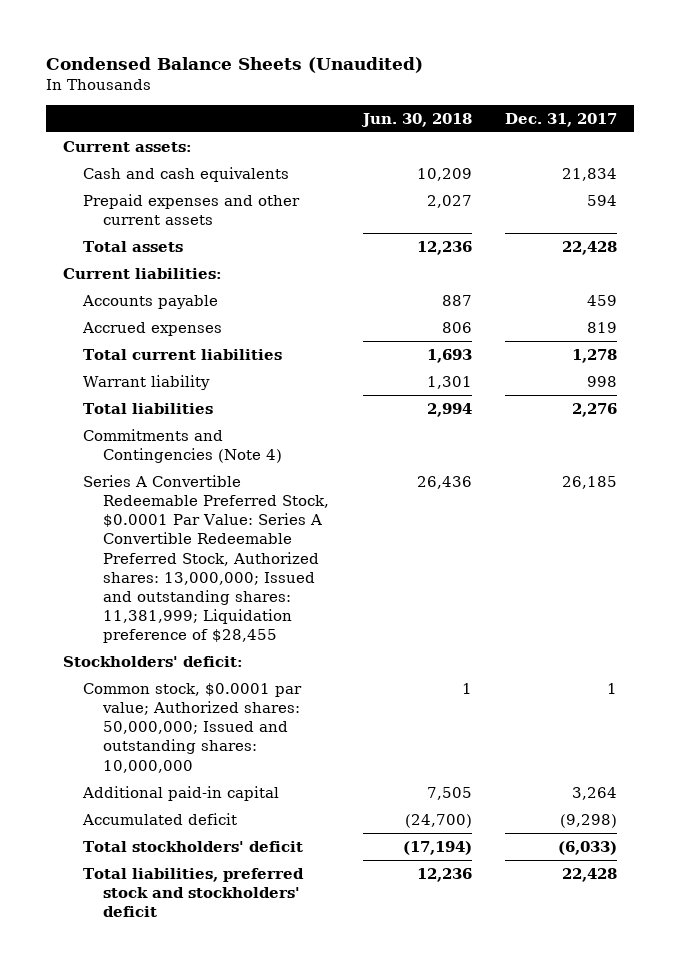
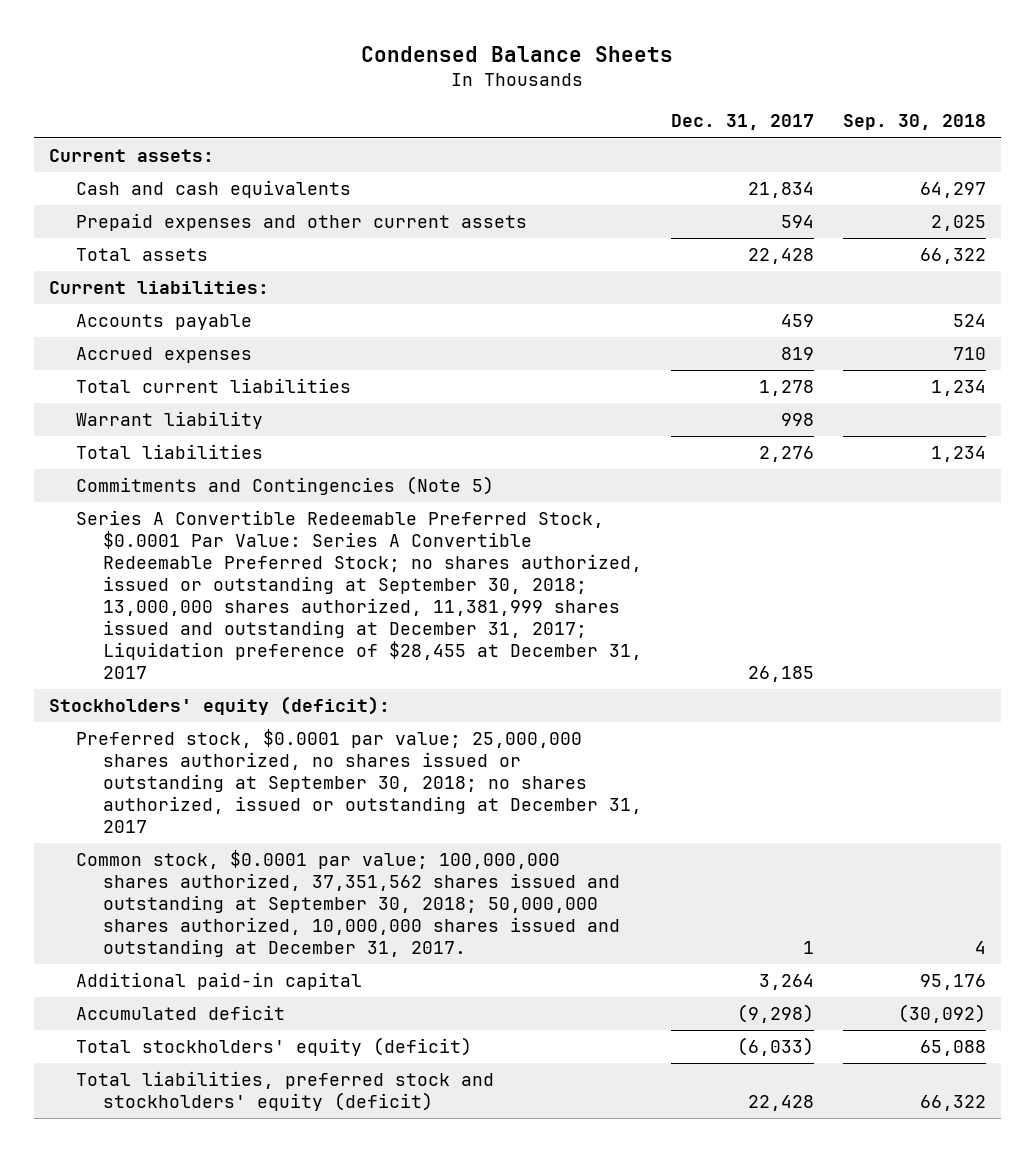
- Condensed Balance Sheets (Unaudited)
+ Condensed Balance Sheets
- | Jun. 30, 2018 | Dec. 31, 2017
+ | Dec. 31, 2017 | Sep. 30, 2018
- Commitments and Contingencies (Note 4)
- Series A Convertible Redeemable Preferred Stock, $0.0001 Par Value: Series A Convertible Redeemable Preferred Stock, Authorized shares: 13,000,000; Issued and outstanding shares: 11,381,999; Liquidation preference of $28,455 | 26,436 | 26,185
- Stockholders' deficit:
- Common stock, $0.0001 par value; Authorized shares: 50,000,000; Issued and outstanding shares: 10,000,000 | 1 | 1
+ Commitments and Contingencies (Note 5)
+ Series A Convertible Redeemable Preferred Stock, $0.0001 Par Value: Series A Convertible Redeemable Preferred Stock; no shares authorized, issued or outstanding at September 30, 2018; 13,000,000 shares authorized, 11,381,999 shares issued and outstanding at December 31, 2017; Liquidation preference of $28,455 at December 31, 2017 | 26,185 |
+ Stockholders' equity (deficit):
+ Preferred stock, $0.0001 par value; 25,000,000 shares authorized, no shares issued or outstanding at September 30, 2018; no shares authorized, issued or outstanding at December 31, 2017
+ Common stock, $0.0001 par value; 100,000,000 shares authorized, 37,351,562 shares issued and outstanding at September 30, 2018; 50,000,000 shares authorized, 10,000,000 shares issued and outstanding at December 31, 2017. | 1 | 4
- Total stockholders' deficit | (17,194) | (6,033)
- Total liabilities, preferred stock and stockholders' deficit | 12,236 | 22,428
+ Total stockholders' equity (deficit) | (6,033) | 65,088
+ Total liabilities, preferred stock and stockholders' equity (deficit) | 22,428 | 66,322

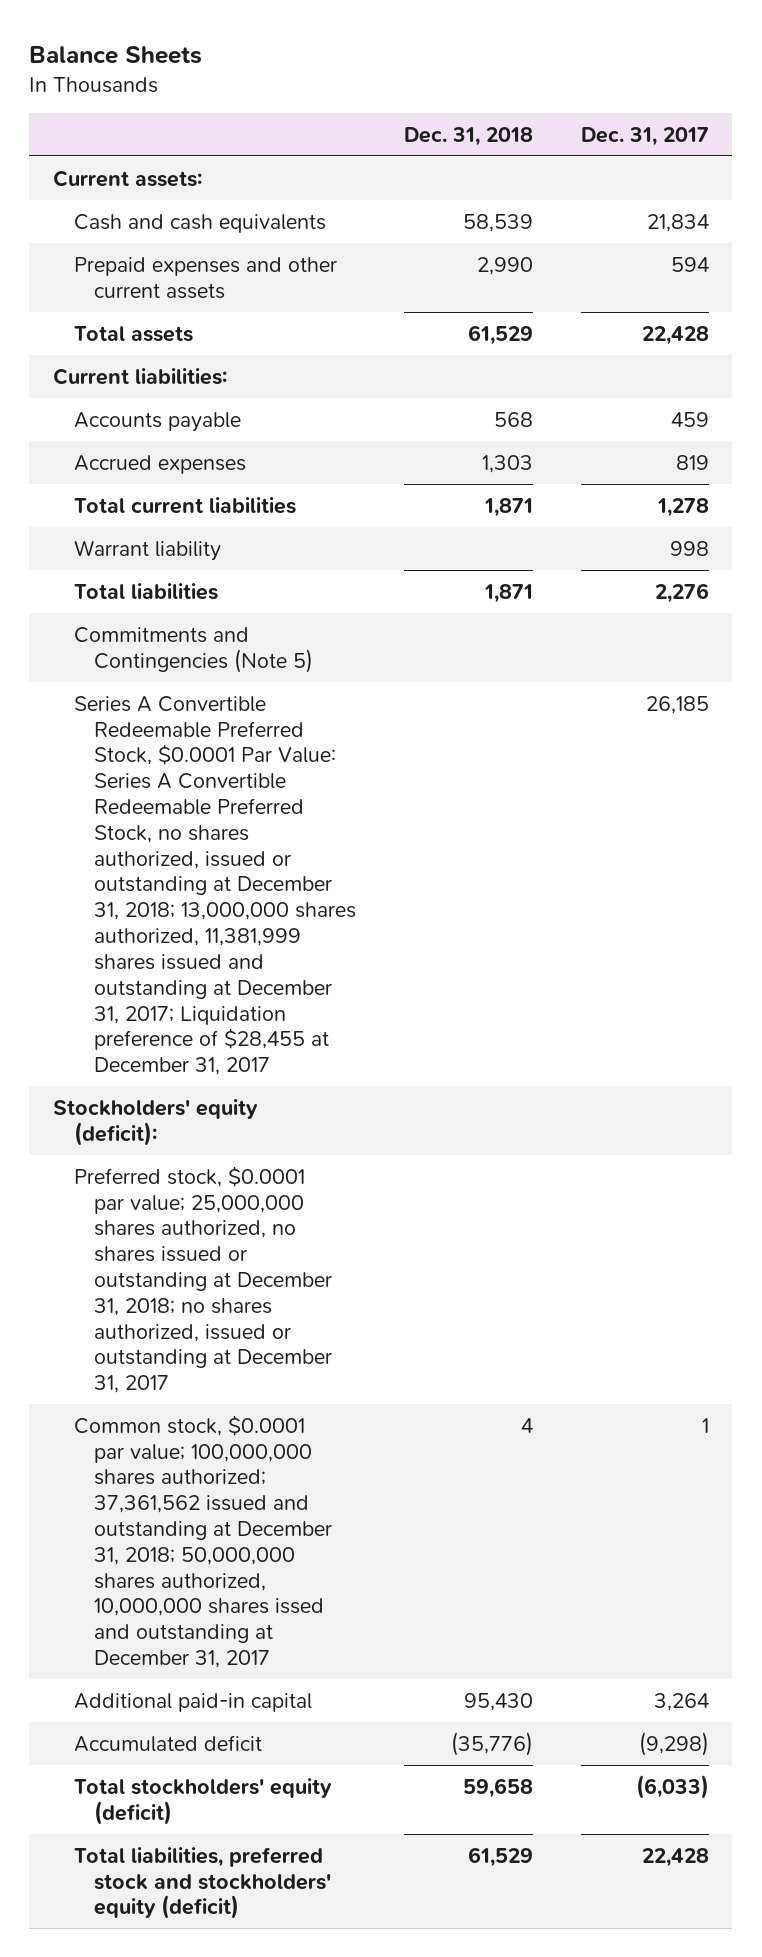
- Condensed Balance Sheets
+ Balance Sheets
- | Dec. 31, 2017 | Sep. 30, 2018
+ | Dec. 31, 2018 | Dec. 31, 2017
- Series A Convertible Redeemable Preferred Stock, $0.0001 Par Value: Series A Convertible Redeemable Preferred Stock; no shares authorized, issued or outstanding at September 30, 2018; 13,000,000 shares authorized, 11,381,999 shares issued and outstanding at December 31, 2017; Liquidation preference of $28,455 at December 31, 2017 | 26,185 |
+ Series A Convertible Redeemable Preferred Stock, $0.0001 Par Value: Series A Convertible Redeemable Preferred Stock, no shares authorized, issued or outstanding at December 31, 2018; 13,000,000 shares authorized, 11,381,999 shares issued and outstanding at December 31, 2017; Liquidation preference of $28,455 at December 31, 2017 | | 26,185
- Preferred stock, $0.0001 par value; 25,000,000 shares authorized, no shares issued or outstanding at September 30, 2018; no shares authorized, issued or outstanding at December 31, 2017
- Common stock, $0.0001 par value; 100,000,000 shares authorized, 37,351,562 shares issued and outstanding at September 30, 2018; 50,000,000 shares authorized, 10,000,000 shares issued and outstanding at December 31, 2017. | 1 | 4
+ Preferred stock, $0.0001 par value; 25,000,000 shares authorized, no shares issued or outstanding at December 31, 2018; no shares authorized, issued or outstanding at December 31, 2017
+ Common stock, $0.0001 par value; 100,000,000 shares authorized; 37,361,562 issued and outstanding at December 31, 2018; 50,000,000 shares authorized, 10,000,000 shares issed and outstanding at December 31, 2017 | 4 | 1

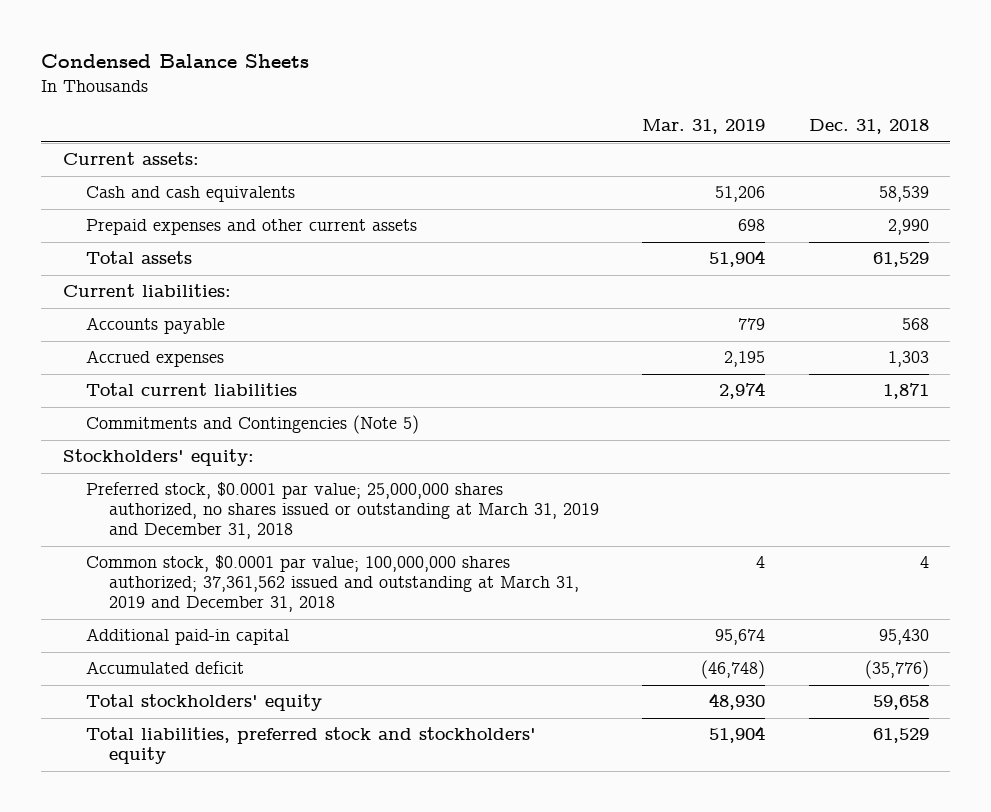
- Balance Sheets
+ Condensed Balance Sheets
- | Dec. 31, 2018 | Dec. 31, 2017
+ | Mar. 31, 2019 | Dec. 31, 2018
- Warrant liability | | 998
- Total liabilities | 1,871 | 2,276
- Series A Convertible Redeemable Preferred Stock, $0.0001 Par Value: Series A Convertible Redeemable Preferred Stock, no shares authorized, issued or outstanding at December 31, 2018; 13,000,000 shares authorized, 11,381,999 shares issued and outstanding at December 31, 2017; Liquidation preference of $28,455 at December 31, 2017 | | 26,185
- Stockholders' equity (deficit):
- Preferred stock, $0.0001 par value; 25,000,000 shares authorized, no shares issued or outstanding at December 31, 2018; no shares authorized, issued or outstanding at December 31, 2017
- Common stock, $0.0001 par value; 100,000,000 shares authorized; 37,361,562 issued and outstanding at December 31, 2018; 50,000,000 shares authorized, 10,000,000 shares issed and outstanding at December 31, 2017 | 4 | 1
+ Stockholders' equity:
+ Preferred stock, $0.0001 par value; 25,000,000 shares authorized, no shares issued or outstanding at March 31, 2019 and December 31, 2018
+ Common stock, $0.0001 par value; 100,000,000 shares authorized; 37,361,562 issued and outstanding at March 31, 2019 and December 31, 2018 | 4 | 4
- Total stockholders' equity (deficit) | 59,658 | (6,033)
- Total liabilities, preferred stock and stockholders' equity (deficit) | 61,529 | 22,428
+ Total stockholders' equity | 48,930 | 59,658
+ Total liabilities, preferred stock and stockholders' equity | 51,904 | 61,529

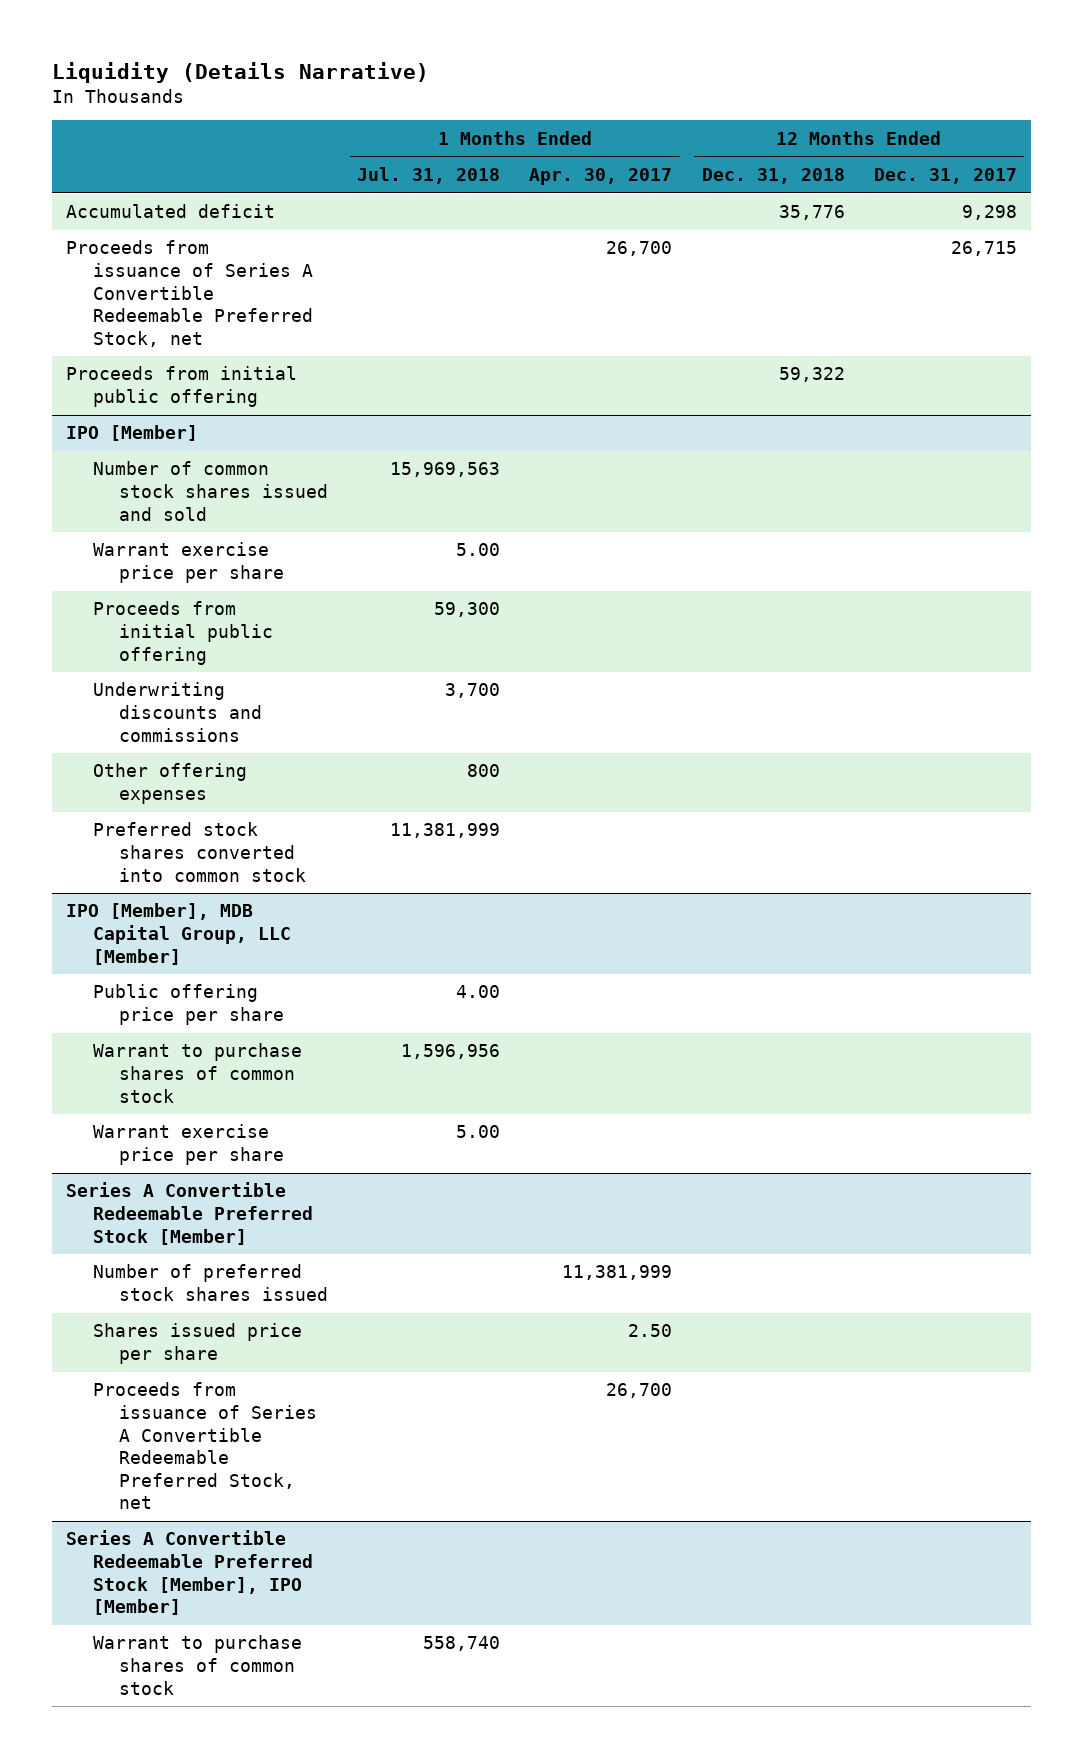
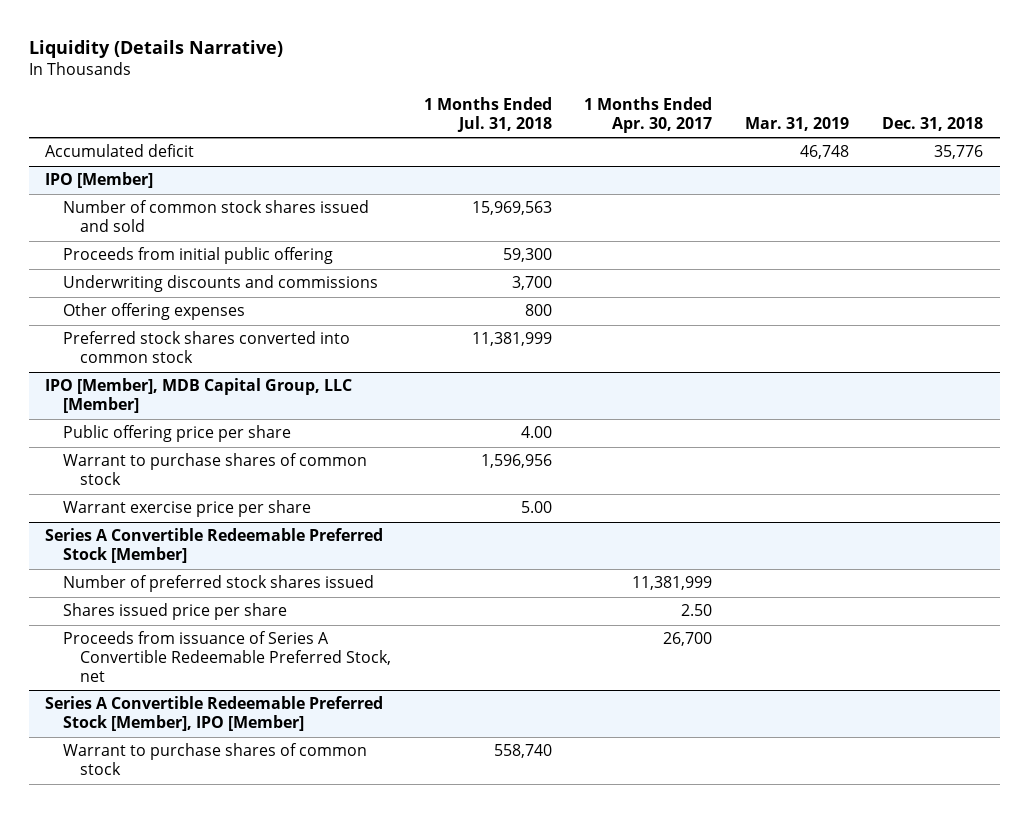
- | 1 Months Ended Jul. 31, 2018 | 1 Months Ended Apr. 30, 2017 | 12 Months Ended Dec. 31, 2018 | 12 Months Ended Dec. 31, 2017
+ | 1 Months Ended Jul. 31, 2018 | 1 Months Ended Apr. 30, 2017 | Mar. 31, 2019 | Dec. 31, 2018
- Proceeds from issuance of Series A Convertible Redeemable Preferred Stock, net | | 26,700 | | 26,715
- Proceeds from initial public offering | | | 59,322 |
@ IPO [Member]
- Warrant exercise price per share | 5.00 | | |

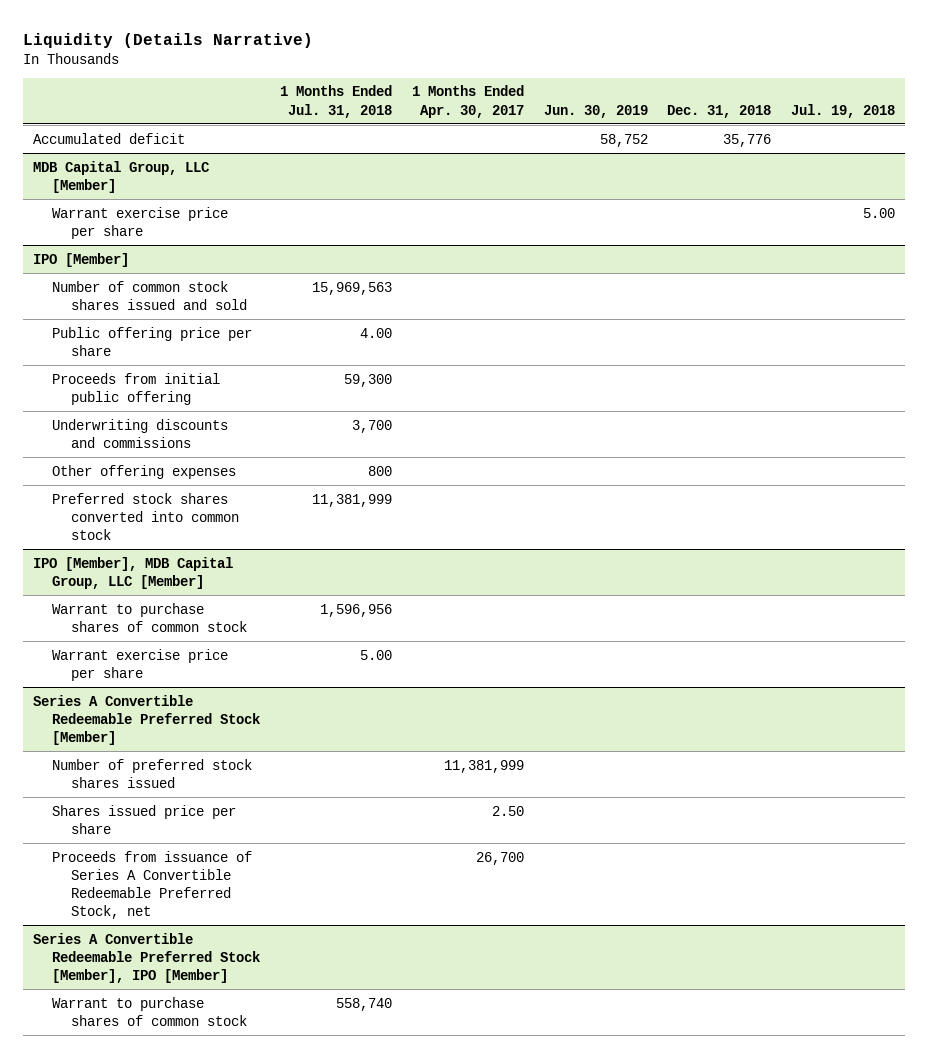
- | 1 Months Ended Jul. 31, 2018 | 1 Months Ended Apr. 30, 2017 | Mar. 31, 2019 | Dec. 31, 2018
+ | 1 Months Ended Jul. 31, 2018 | 1 Months Ended Apr. 30, 2017 | Jun. 30, 2019 | Dec. 31, 2018 | Jul. 19, 2018
+ MDB Capital Group, LLC [Member]
+ Warrant exercise price per share | | | | | 5.00
@ IPO [Member]
+ Public offering price per share | 4.00 | | | |
@ IPO [Member], MDB Capital Group, LLC [Member]
- Public offering price per share | 4.00 | | |

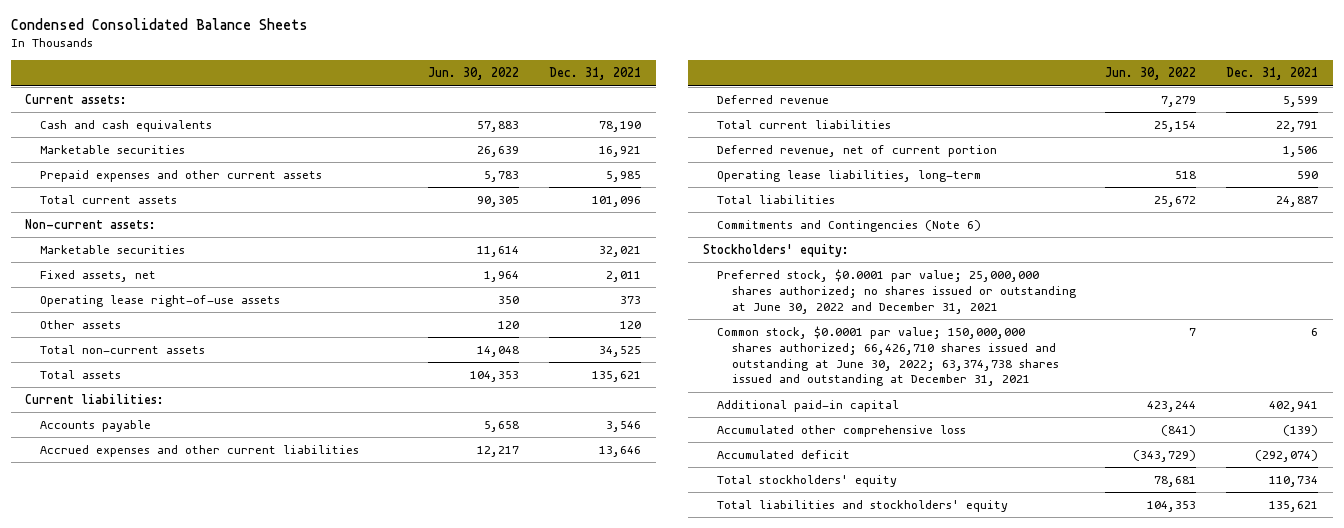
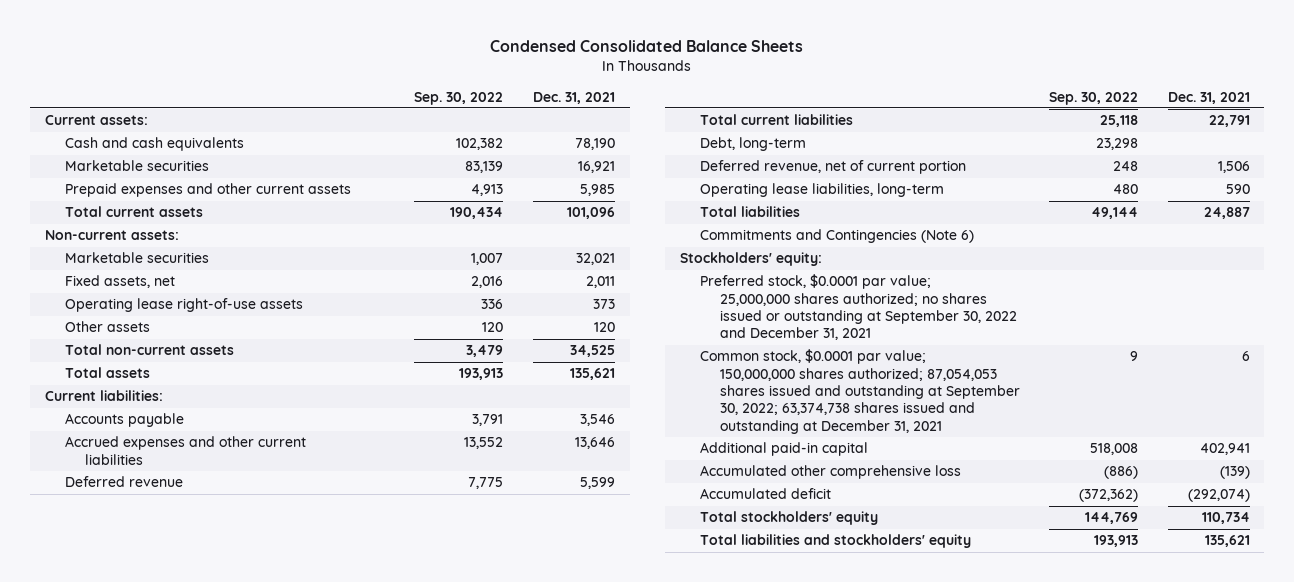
- | Jun. 30, 2022 | Dec. 31, 2021
+ | Sep. 30, 2022 | Dec. 31, 2021
+ Debt, long-term | 23,298 |
- Preferred stock, $0.0001 par value; 25,000,000 shares authorized; no shares issued or outstanding at June 30, 2022 and December 31, 2021
- Common stock, $0.0001 par value; 150,000,000 shares authorized; 66,426,710 shares issued and outstanding at June 30, 2022; 63,374,738 shares issued and outstanding at December 31, 2021 | 7 | 6
+ Preferred stock, $0.0001 par value; 25,000,000 shares authorized; no shares issued or outstanding at September 30, 2022 and December 31, 2021
+ Common stock, $0.0001 par value; 150,000,000 shares authorized; 87,054,053 shares issued and outstanding at September 30, 2022; 63,374,738 shares issued and outstanding at December 31, 2021 | 9 | 6

